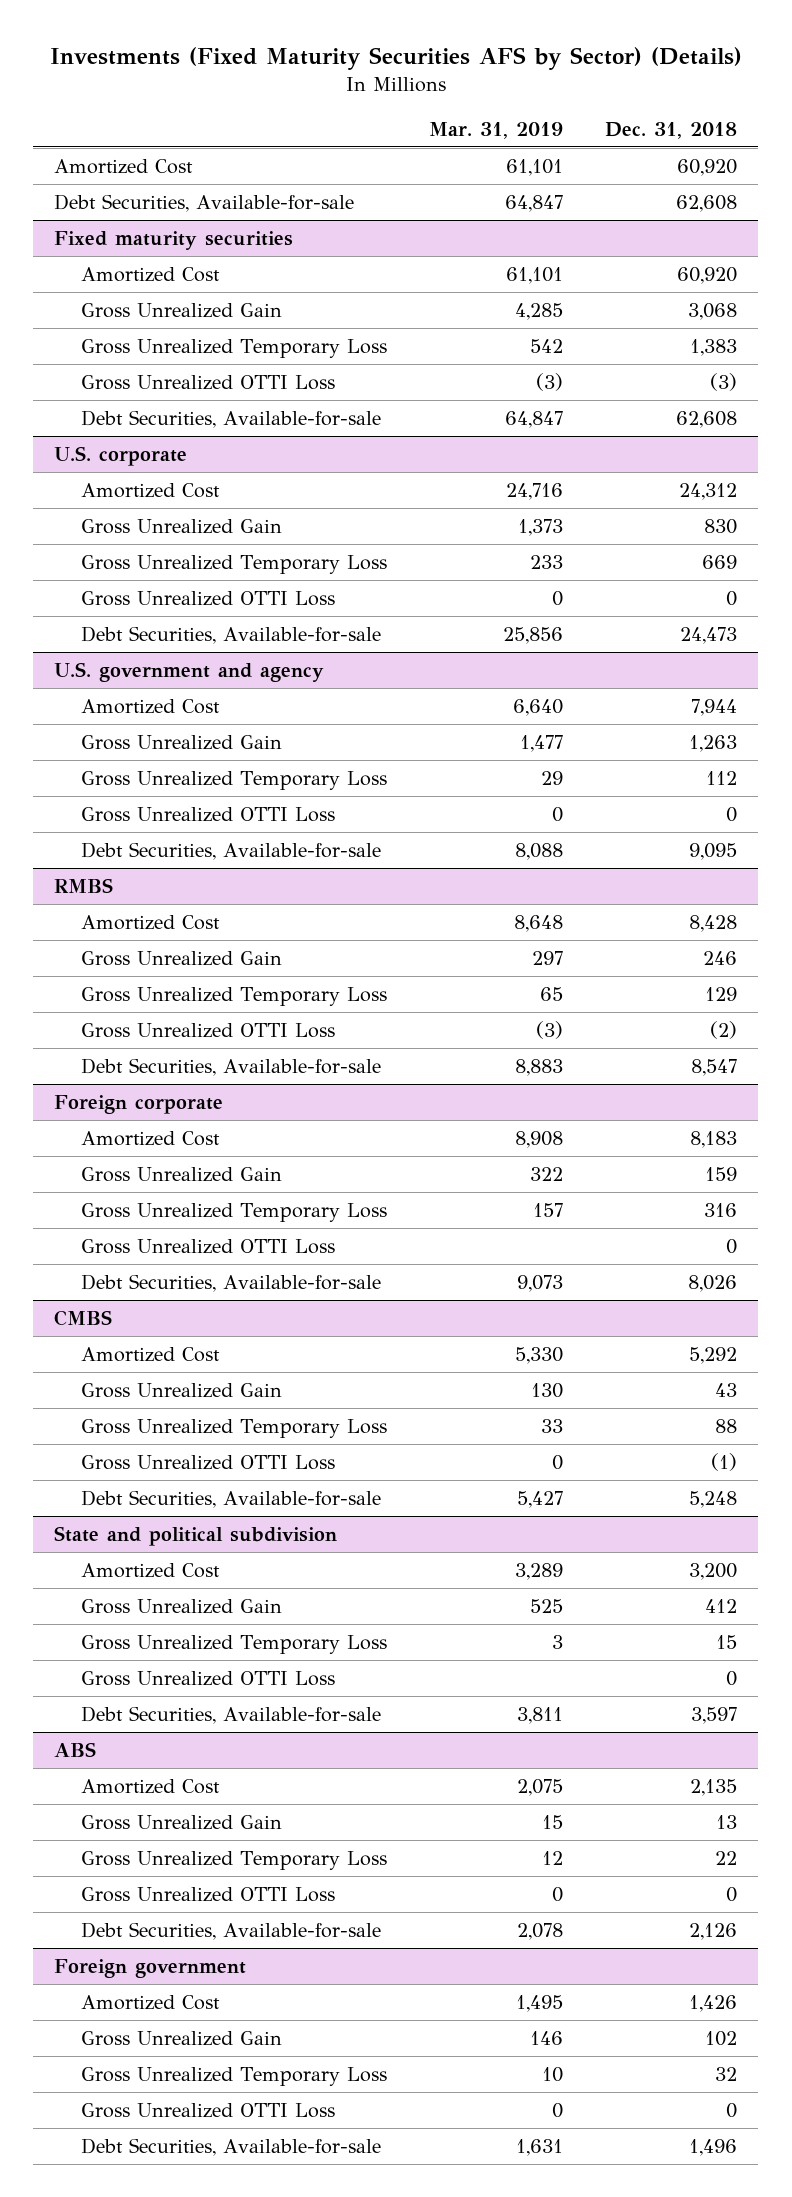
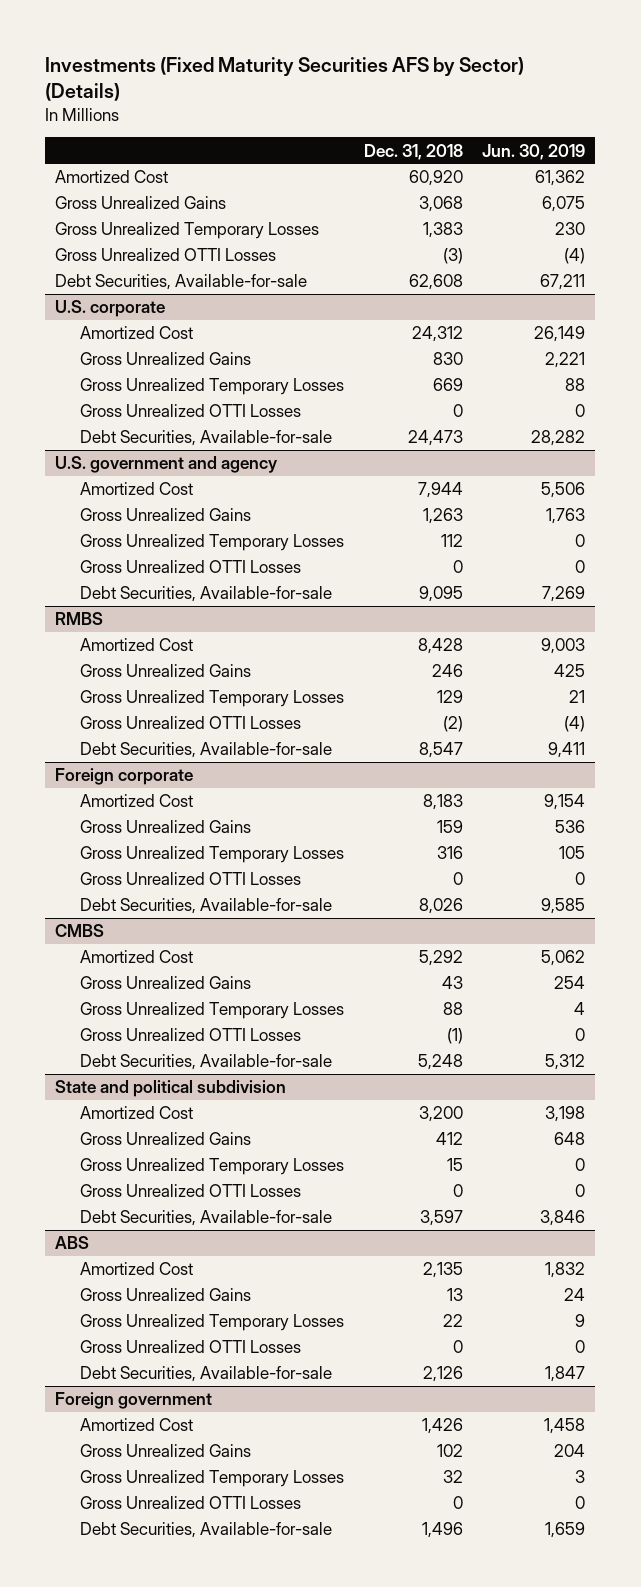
- | Mar. 31, 2019 | Dec. 31, 2018
+ | Dec. 31, 2018 | Jun. 30, 2019
- Debt Securities, Available-for-sale | 64,847 | 62,608
- Fixed maturity securities
- Amortized Cost | 61,101 | 60,920
- Gross Unrealized Gain | 4,285 | 3,068
- Gross Unrealized Temporary Loss | 542 | 1,383
- Gross Unrealized OTTI Loss | (3) | (3)
+ Gross Unrealized Gains | 3,068 | 6,075
+ Gross Unrealized Temporary Losses | 1,383 | 230
+ Gross Unrealized OTTI Losses | (3) | (4)
@ U.S. corporate
- Gross Unrealized Gain | 1,373 | 830
- Gross Unrealized Temporary Loss | 233 | 669
- Gross Unrealized OTTI Loss | 0 | 0
+ Gross Unrealized Gains | 830 | 2,221
+ Gross Unrealized Temporary Losses | 669 | 88
+ Gross Unrealized OTTI Losses | 0 | 0
@ U.S. government and agency
- Gross Unrealized Gain | 1,477 | 1,263
- Gross Unrealized Temporary Loss | 29 | 112
- Gross Unrealized OTTI Loss | 0 | 0
+ Gross Unrealized Gains | 1,263 | 1,763
+ Gross Unrealized Temporary Losses | 112 | 0
+ Gross Unrealized OTTI Losses | 0 | 0
@ RMBS
- Gross Unrealized Gain | 297 | 246
- Gross Unrealized Temporary Loss | 65 | 129
- Gross Unrealized OTTI Loss | (3) | (2)
+ Gross Unrealized Gains | 246 | 425
+ Gross Unrealized Temporary Losses | 129 | 21
+ Gross Unrealized OTTI Losses | (2) | (4)
@ Foreign corporate
- Gross Unrealized Gain | 322 | 159
- Gross Unrealized Temporary Loss | 157 | 316
- Gross Unrealized OTTI Loss | | 0
+ Gross Unrealized Gains | 159 | 536
+ Gross Unrealized Temporary Losses | 316 | 105
+ Gross Unrealized OTTI Losses | 0 | 0
@ CMBS
- Gross Unrealized Gain | 130 | 43
- Gross Unrealized Temporary Loss | 33 | 88
- Gross Unrealized OTTI Loss | 0 | (1)
+ Gross Unrealized Gains | 43 | 254
+ Gross Unrealized Temporary Losses | 88 | 4
+ Gross Unrealized OTTI Losses | (1) | 0
@ State and political subdivision
- Gross Unrealized Gain | 525 | 412
- Gross Unrealized Temporary Loss | 3 | 15
- Gross Unrealized OTTI Loss | | 0
+ Gross Unrealized Gains | 412 | 648
+ Gross Unrealized Temporary Losses | 15 | 0
+ Gross Unrealized OTTI Losses | 0 | 0
@ ABS
- Gross Unrealized Gain | 15 | 13
- Gross Unrealized Temporary Loss | 12 | 22
- Gross Unrealized OTTI Loss | 0 | 0
+ Gross Unrealized Gains | 13 | 24
+ Gross Unrealized Temporary Losses | 22 | 9
+ Gross Unrealized OTTI Losses | 0 | 0
@ Foreign government
- Gross Unrealized Gain | 146 | 102
- Gross Unrealized Temporary Loss | 10 | 32
- Gross Unrealized OTTI Loss | 0 | 0
+ Gross Unrealized Gains | 102 | 204
+ Gross Unrealized Temporary Losses | 32 | 3
+ Gross Unrealized OTTI Losses | 0 | 0

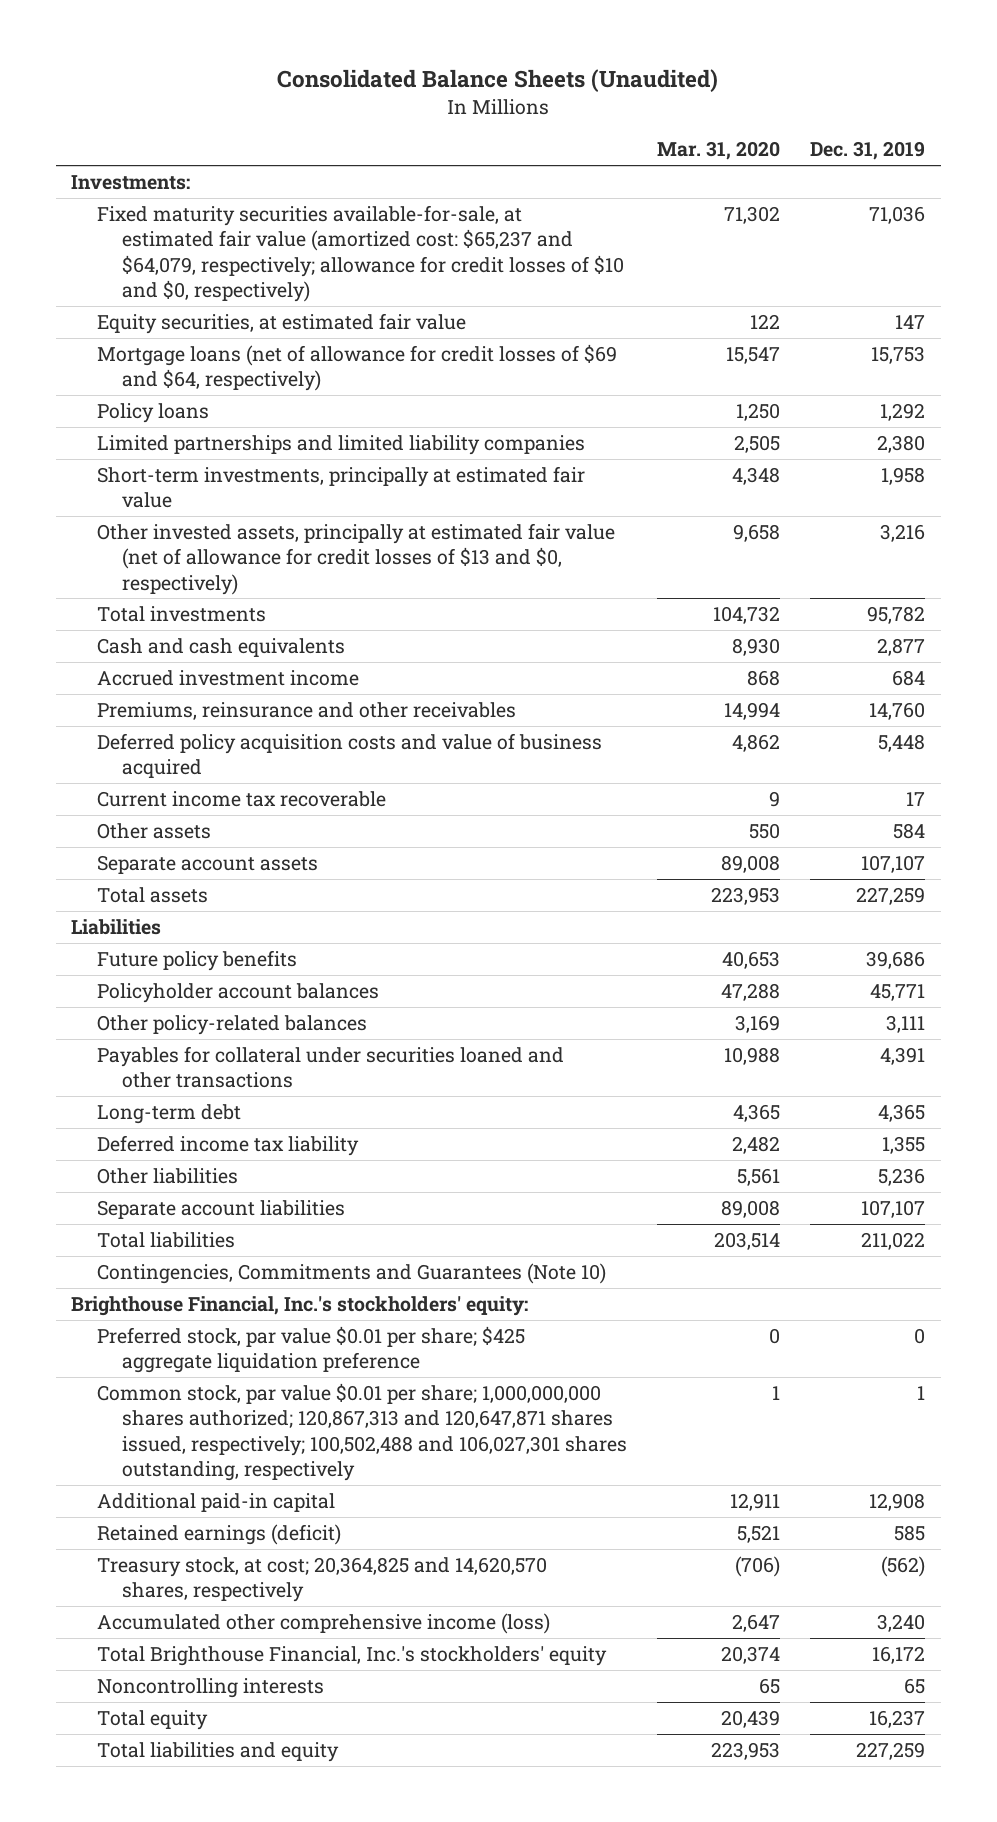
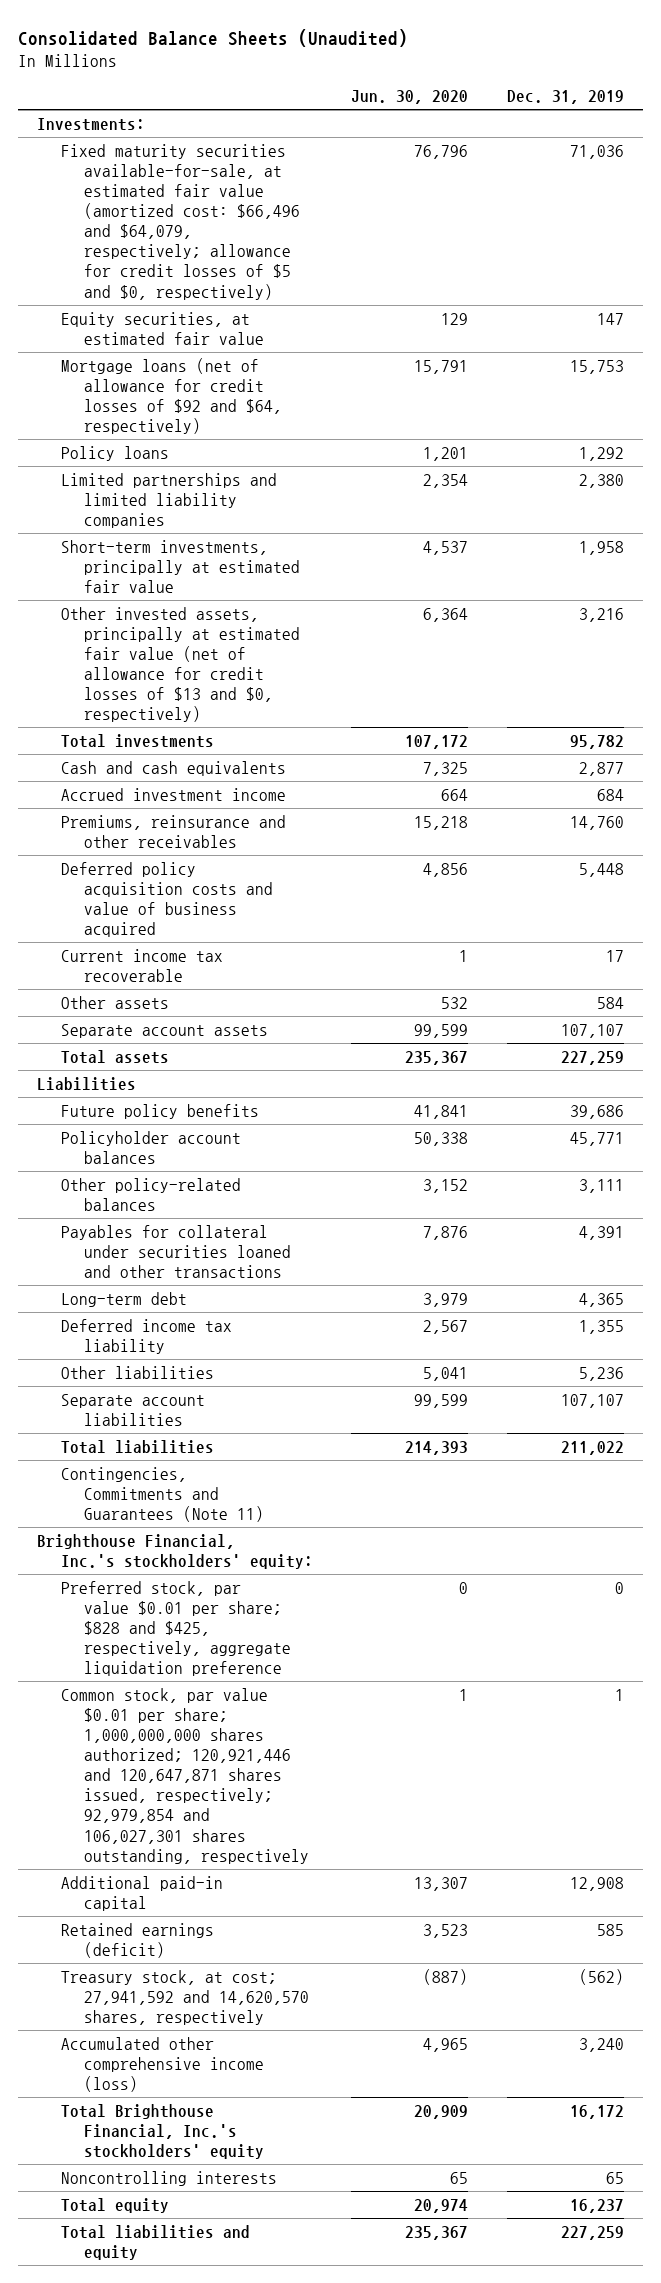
- | Mar. 31, 2020 | Dec. 31, 2019
+ | Jun. 30, 2020 | Dec. 31, 2019
- Fixed maturity securities available-for-sale, at estimated fair value (amortized cost: $65,237 and $64,079, respectively; allowance for credit losses of $10 and $0, respectively) | 71,302 | 71,036
+ Fixed maturity securities available-for-sale, at estimated fair value (amortized cost: $66,496 and $64,079, respectively; allowance for credit losses of $5 and $0, respectively) | 76,796 | 71,036
- Mortgage loans (net of allowance for credit losses of $69 and $64, respectively) | 15,547 | 15,753
+ Mortgage loans (net of allowance for credit losses of $92 and $64, respectively) | 15,791 | 15,753
- Contingencies, Commitments and Guarantees (Note 10)
+ Contingencies, Commitments and Guarantees (Note 11)
- Preferred stock, par value $0.01 per share; $425 aggregate liquidation preference | 0 | 0
- Common stock, par value $0.01 per share; 1,000,000,000 shares authorized; 120,867,313 and 120,647,871 shares issued, respectively; 100,502,488 and 106,027,301 shares outstanding, respectively | 1 | 1
+ Preferred stock, par value $0.01 per share; $828 and $425, respectively, aggregate liquidation preference | 0 | 0
+ Common stock, par value $0.01 per share; 1,000,000,000 shares authorized; 120,921,446 and 120,647,871 shares issued, respectively; 92,979,854 and 106,027,301 shares outstanding, respectively | 1 | 1
- Treasury stock, at cost; 20,364,825 and 14,620,570 shares, respectively | (706) | (562)
+ Treasury stock, at cost; 27,941,592 and 14,620,570 shares, respectively | (887) | (562)

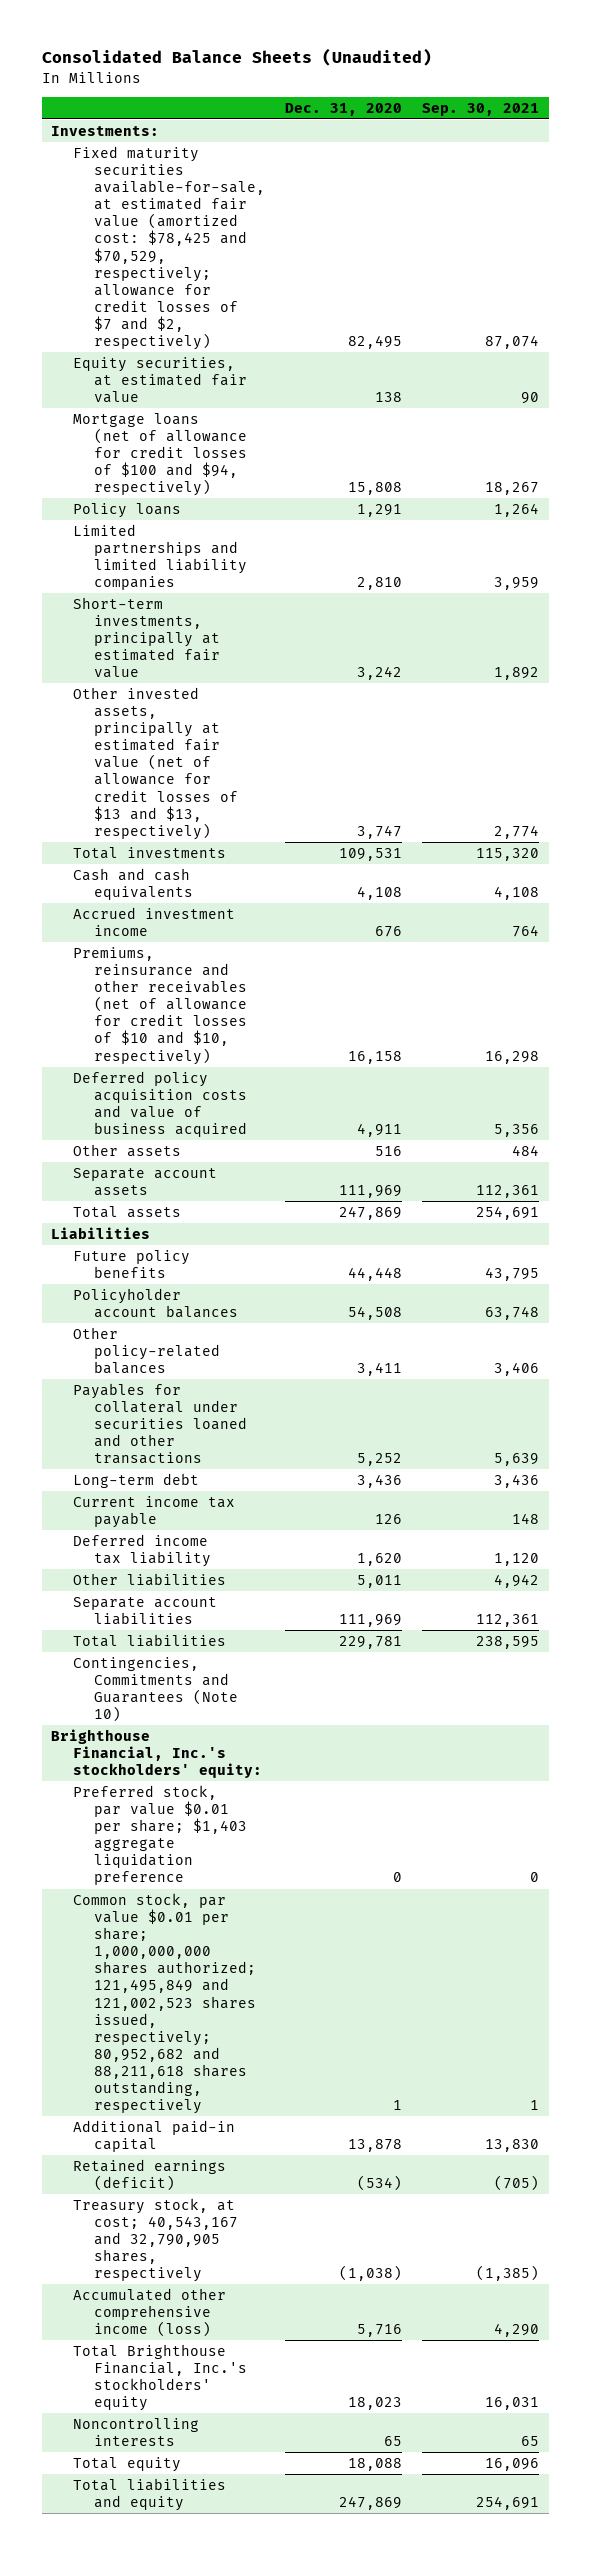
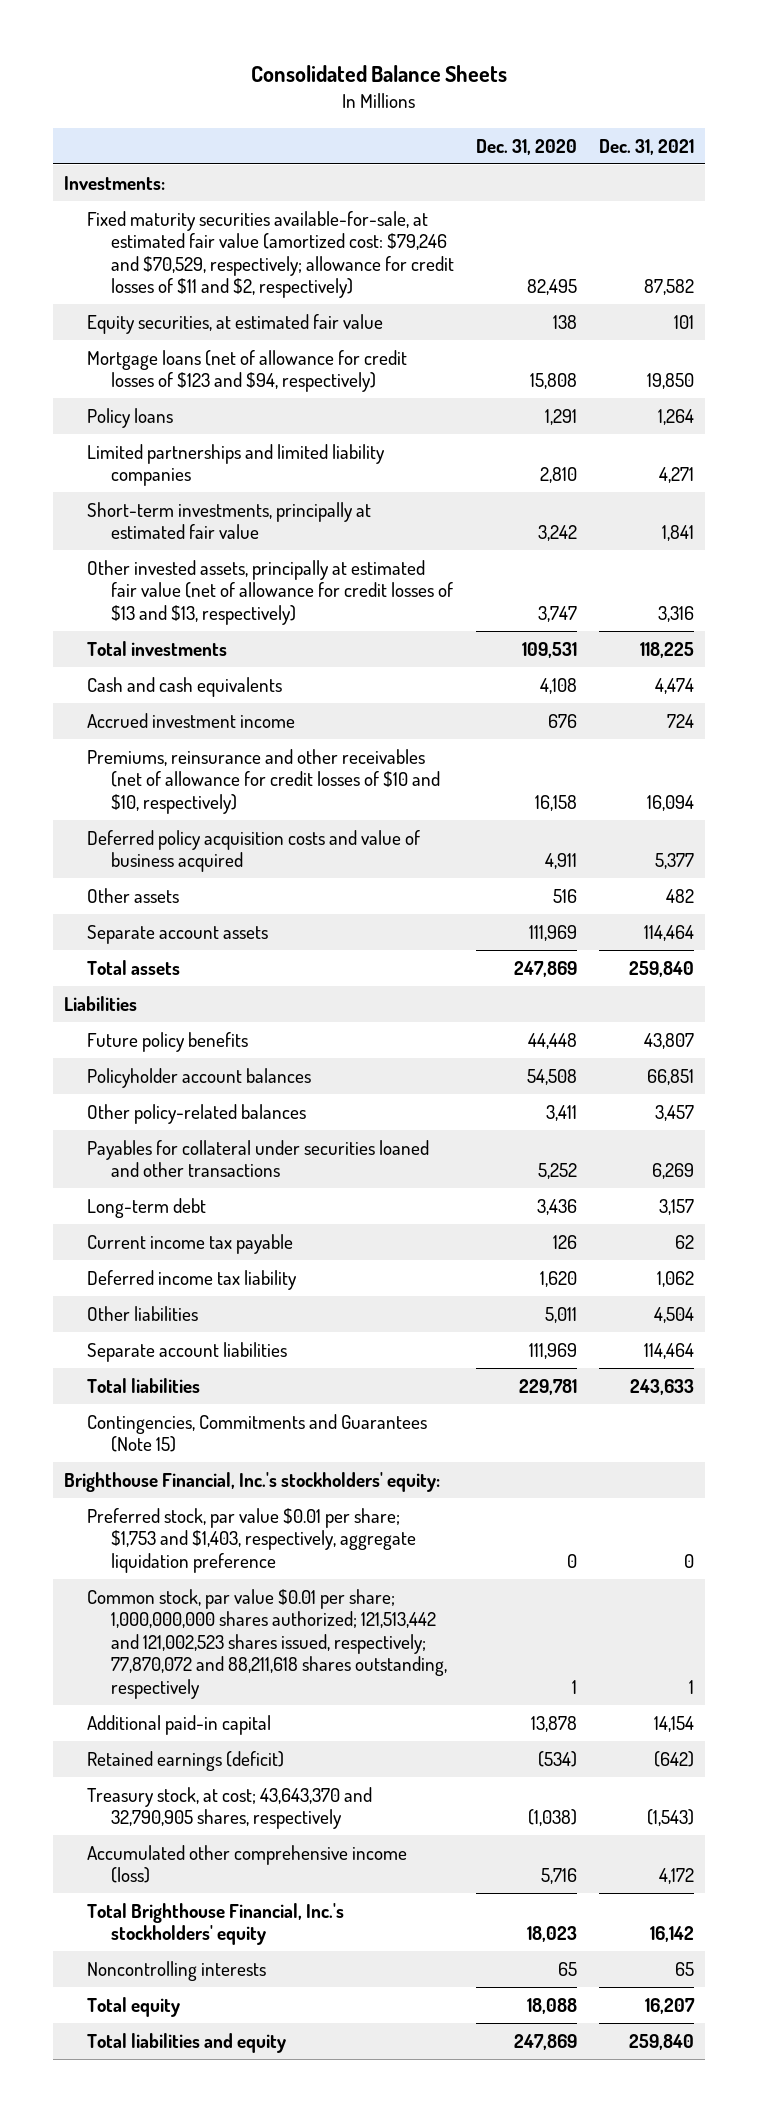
- Consolidated Balance Sheets (Unaudited)
+ Consolidated Balance Sheets
- | Dec. 31, 2020 | Sep. 30, 2021
+ | Dec. 31, 2020 | Dec. 31, 2021
- Fixed maturity securities available-for-sale, at estimated fair value (amortized cost: $78,425 and $70,529, respectively; allowance for credit losses of $7 and $2, respectively) | 82,495 | 87,074
+ Fixed maturity securities available-for-sale, at estimated fair value (amortized cost: $79,246 and $70,529, respectively; allowance for credit losses of $11 and $2, respectively) | 82,495 | 87,582
- Mortgage loans (net of allowance for credit losses of $100 and $94, respectively) | 15,808 | 18,267
+ Mortgage loans (net of allowance for credit losses of $123 and $94, respectively) | 15,808 | 19,850
- Contingencies, Commitments and Guarantees (Note 10)
+ Contingencies, Commitments and Guarantees (Note 15)
- Preferred stock, par value $0.01 per share; $1,403 aggregate liquidation preference | 0 | 0
- Common stock, par value $0.01 per share; 1,000,000,000 shares authorized; 121,495,849 and 121,002,523 shares issued, respectively; 80,952,682 and 88,211,618 shares outstanding, respectively | 1 | 1
+ Preferred stock, par value $0.01 per share; $1,753 and $1,403, respectively, aggregate liquidation preference | 0 | 0
+ Common stock, par value $0.01 per share; 1,000,000,000 shares authorized; 121,513,442 and 121,002,523 shares issued, respectively; 77,870,072 and 88,211,618 shares outstanding, respectively | 1 | 1
- Treasury stock, at cost; 40,543,167 and 32,790,905 shares, respectively | (1,038) | (1,385)
+ Treasury stock, at cost; 43,643,370 and 32,790,905 shares, respectively | (1,038) | (1,543)

